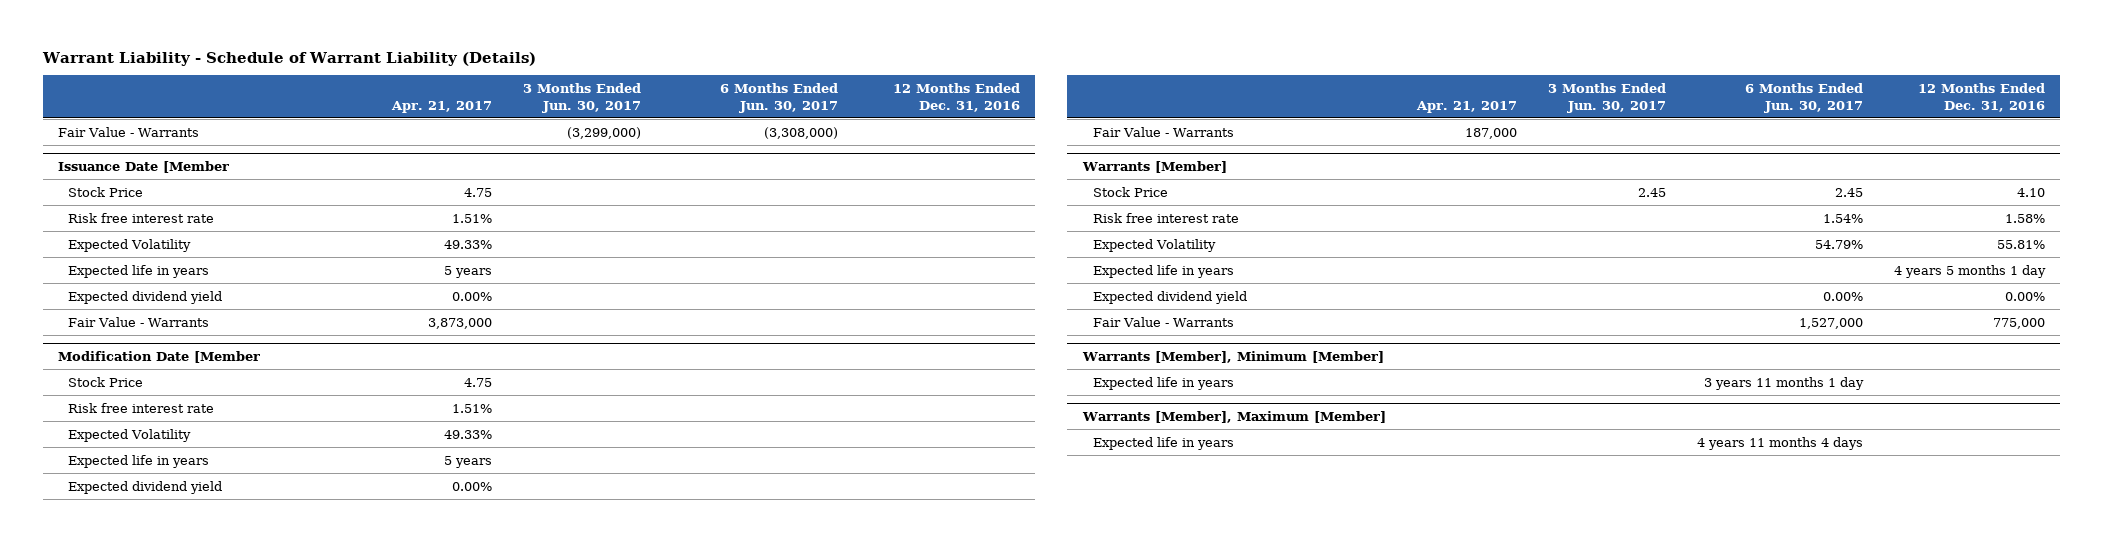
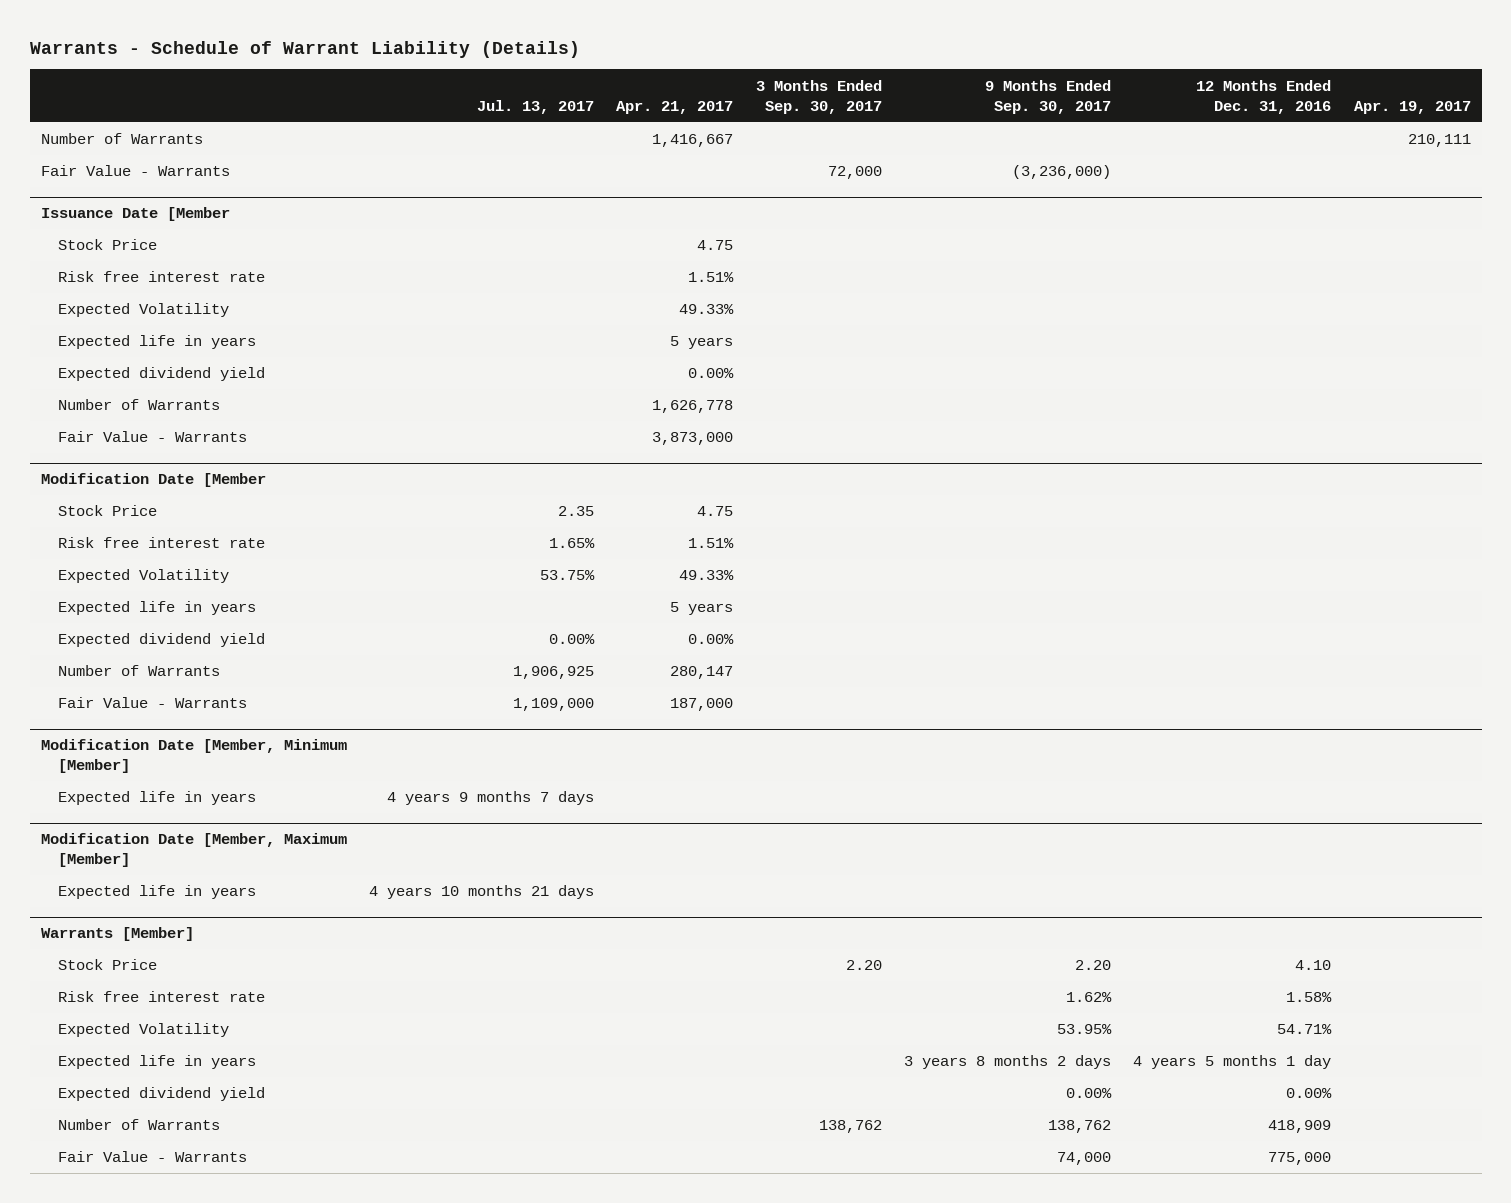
- Warrant Liability - Schedule of Warrant Liability (Details)
+ Warrants - Schedule of Warrant Liability (Details)
- | Apr. 21, 2017 | 3 Months Ended Jun. 30, 2017 | 6 Months Ended Jun. 30, 2017 | 12 Months Ended Dec. 31, 2016
+ | Jul. 13, 2017 | Apr. 21, 2017 | 3 Months Ended Sep. 30, 2017 | 9 Months Ended Sep. 30, 2017 | 12 Months Ended Dec. 31, 2016 | Apr. 19, 2017
+ Number of Warrants | | 1,416,667 | | | | 210,111
@ Issuance Date [Member
+ Number of Warrants | | 1,626,778 | | | |
@ Modification Date [Member
+ Number of Warrants | 1,906,925 | 280,147 | | | |
+ Modification Date [Member, Minimum [Member]
+ Expected life in years | 4 years 9 months 7 days | | | | |
+ Modification Date [Member, Maximum [Member]
+ Expected life in years | 4 years 10 months 21 days | | | | |
@ Warrants [Member]
- Expected Volatility | | | 54.79% | 55.81%
+ Expected Volatility | | | | 53.95% | 54.71% |
+ Number of Warrants | | | 138,762 | 138,762 | 418,909 |
- Warrants [Member], Minimum [Member]
- Expected life in years | | | 3 years 11 months 1 day |
- Warrants [Member], Maximum [Member]
- Expected life in years | | | 4 years 11 months 4 days |

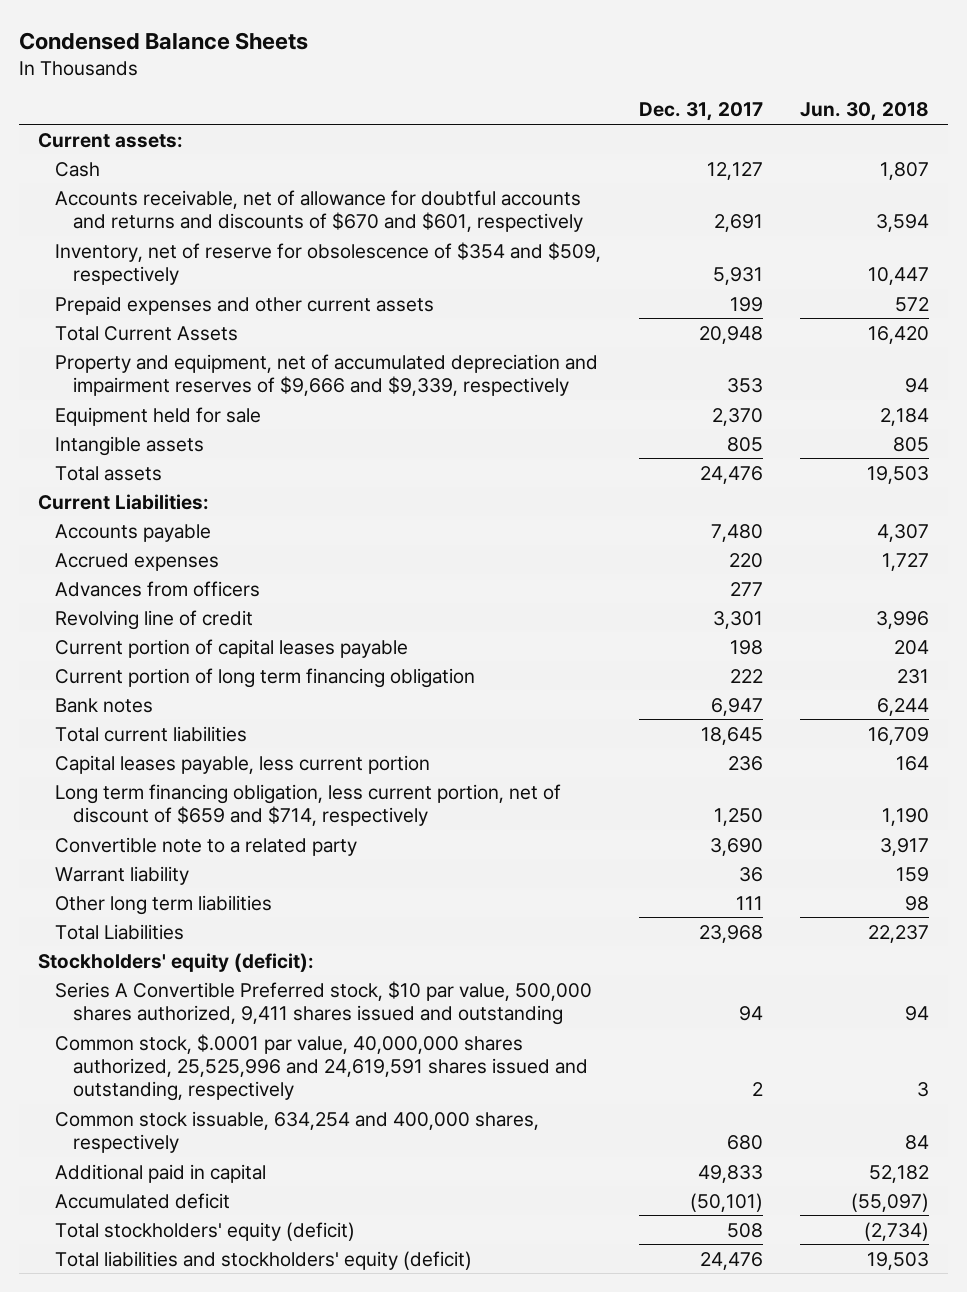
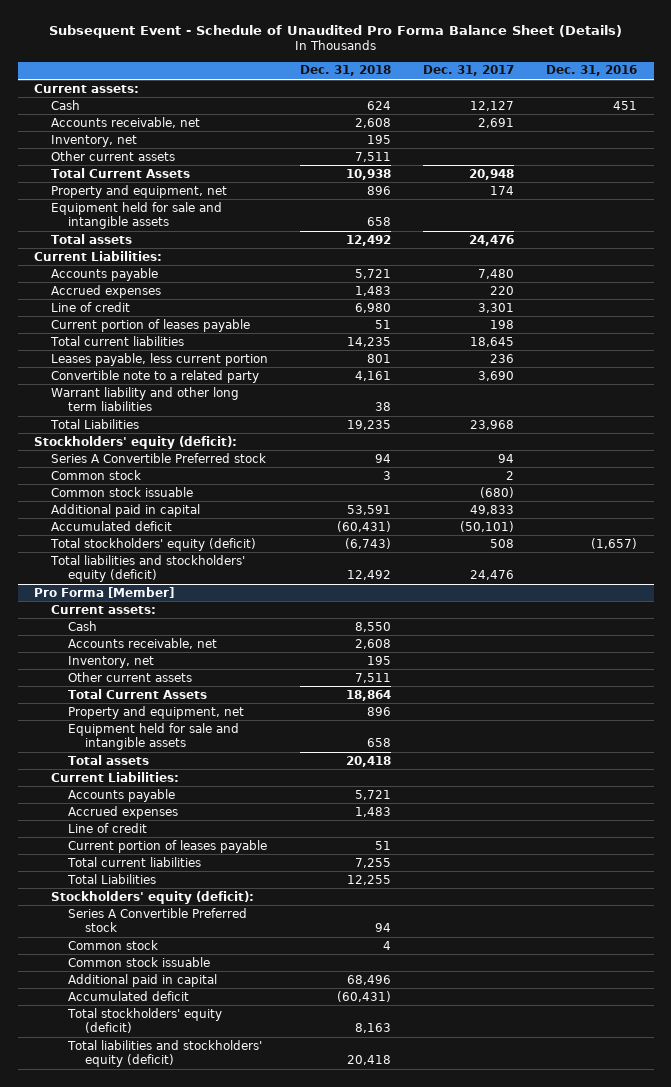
- Condensed Balance Sheets
+ Subsequent Event - Schedule of Unaudited Pro Forma Balance Sheet (Details)
- | Dec. 31, 2017 | Jun. 30, 2018
+ | Dec. 31, 2018 | Dec. 31, 2017 | Dec. 31, 2016
- Accounts receivable, net of allowance for doubtful accounts and returns and discounts of $670 and $601, respectively | 2,691 | 3,594
- Inventory, net of reserve for obsolescence of $354 and $509, respectively | 5,931 | 10,447
- Prepaid expenses and other current assets | 199 | 572
+ Accounts receivable, net | 2,608 | 2,691 |
+ Inventory, net | 195 | |
+ Other current assets | 7,511 | |
- Property and equipment, net of accumulated depreciation and impairment reserves of $9,666 and $9,339, respectively | 353 | 94
- Equipment held for sale | 2,370 | 2,184
- Intangible assets | 805 | 805
+ Property and equipment, net | 896 | 174 |
+ Equipment held for sale and intangible assets | 658 | |
- Advances from officers | 277 |
- Revolving line of credit | 3,301 | 3,996
- Current portion of capital leases payable | 198 | 204
- Current portion of long term financing obligation | 222 | 231
- Bank notes | 6,947 | 6,244
+ Line of credit | 6,980 | 3,301 |
+ Current portion of leases payable | 51 | 198 |
- Capital leases payable, less current portion | 236 | 164
- Long term financing obligation, less current portion, net of discount of $659 and $714, respectively | 1,250 | 1,190
+ Leases payable, less current portion | 801 | 236 |
- Warrant liability | 36 | 159
- Other long term liabilities | 111 | 98
+ Warrant liability and other long term liabilities | 38 | |
- Series A Convertible Preferred stock, $10 par value, 500,000 shares authorized, 9,411 shares issued and outstanding | 94 | 94
- Common stock, $.0001 par value, 40,000,000 shares authorized, 25,525,996 and 24,619,591 shares issued and outstanding, respectively | 2 | 3
- Common stock issuable, 634,254 and 400,000 shares, respectively | 680 | 84
+ Series A Convertible Preferred stock | 94 | 94 |
+ Common stock | 3 | 2 |
+ Common stock issuable | | (680) |
+ Pro Forma [Member]
+ Current assets:
+ Cash | 8,550 | |
+ Accounts receivable, net | 2,608 | |
+ Inventory, net | 195 | |
+ Other current assets | 7,511 | |
+ Total Current Assets | 18,864 | |
+ Property and equipment, net | 896 | |
+ Equipment held for sale and intangible assets | 658 | |
+ Total assets | 20,418 | |
+ Current Liabilities:
+ Accounts payable | 5,721 | |
+ Accrued expenses | 1,483 | |
+ Line of credit
+ Current portion of leases payable | 51 | |
+ Total current liabilities | 7,255 | |
+ Total Liabilities | 12,255 | |
+ Stockholders' equity (deficit):
+ Series A Convertible Preferred stock | 94 | |
+ Common stock | 4 | |
+ Common stock issuable
+ Additional paid in capital | 68,496 | |
+ Accumulated deficit | (60,431) | |
+ Total stockholders' equity (deficit) | 8,163 | |
+ Total liabilities and stockholders' equity (deficit) | 20,418 | |

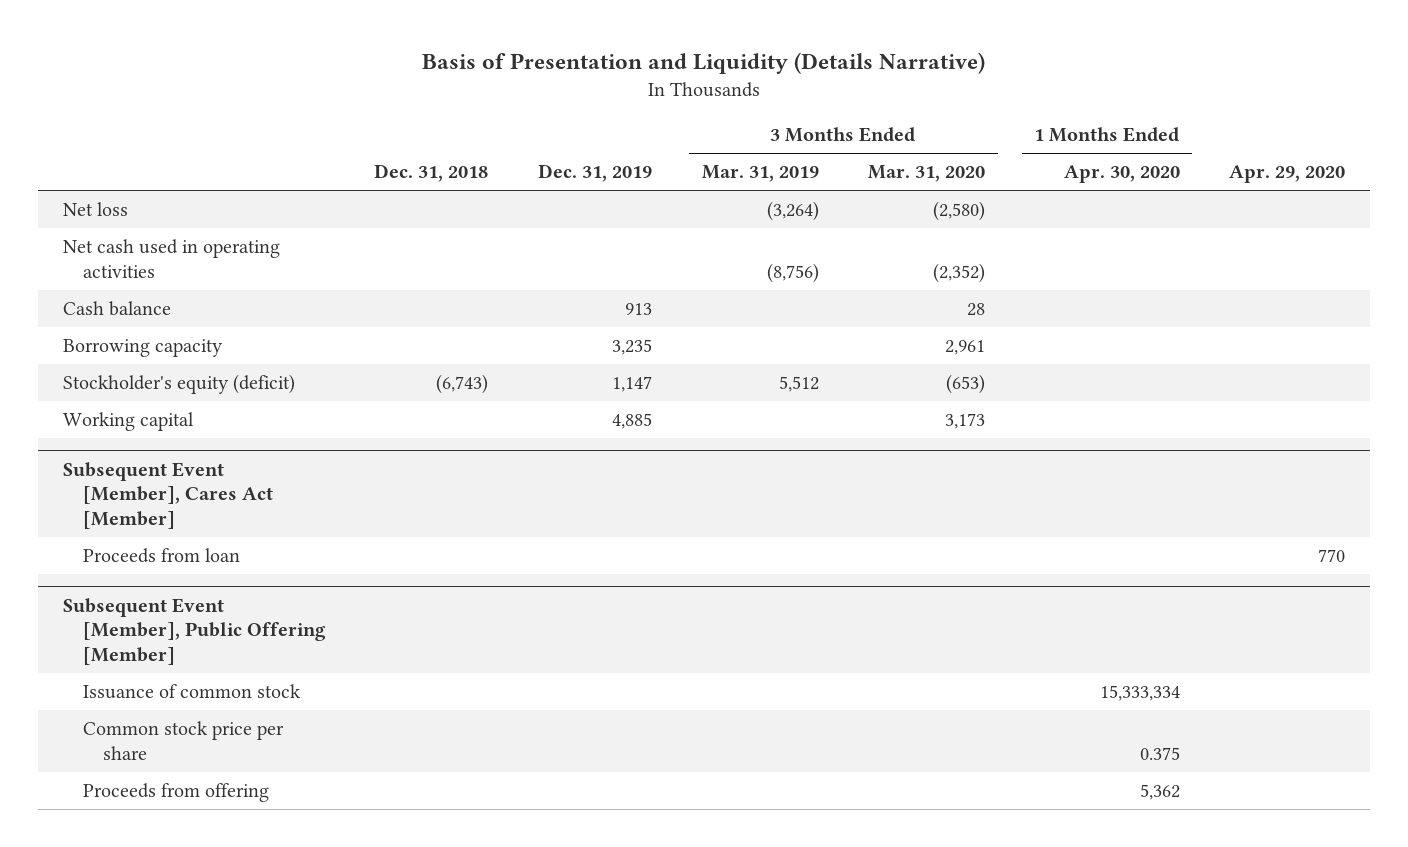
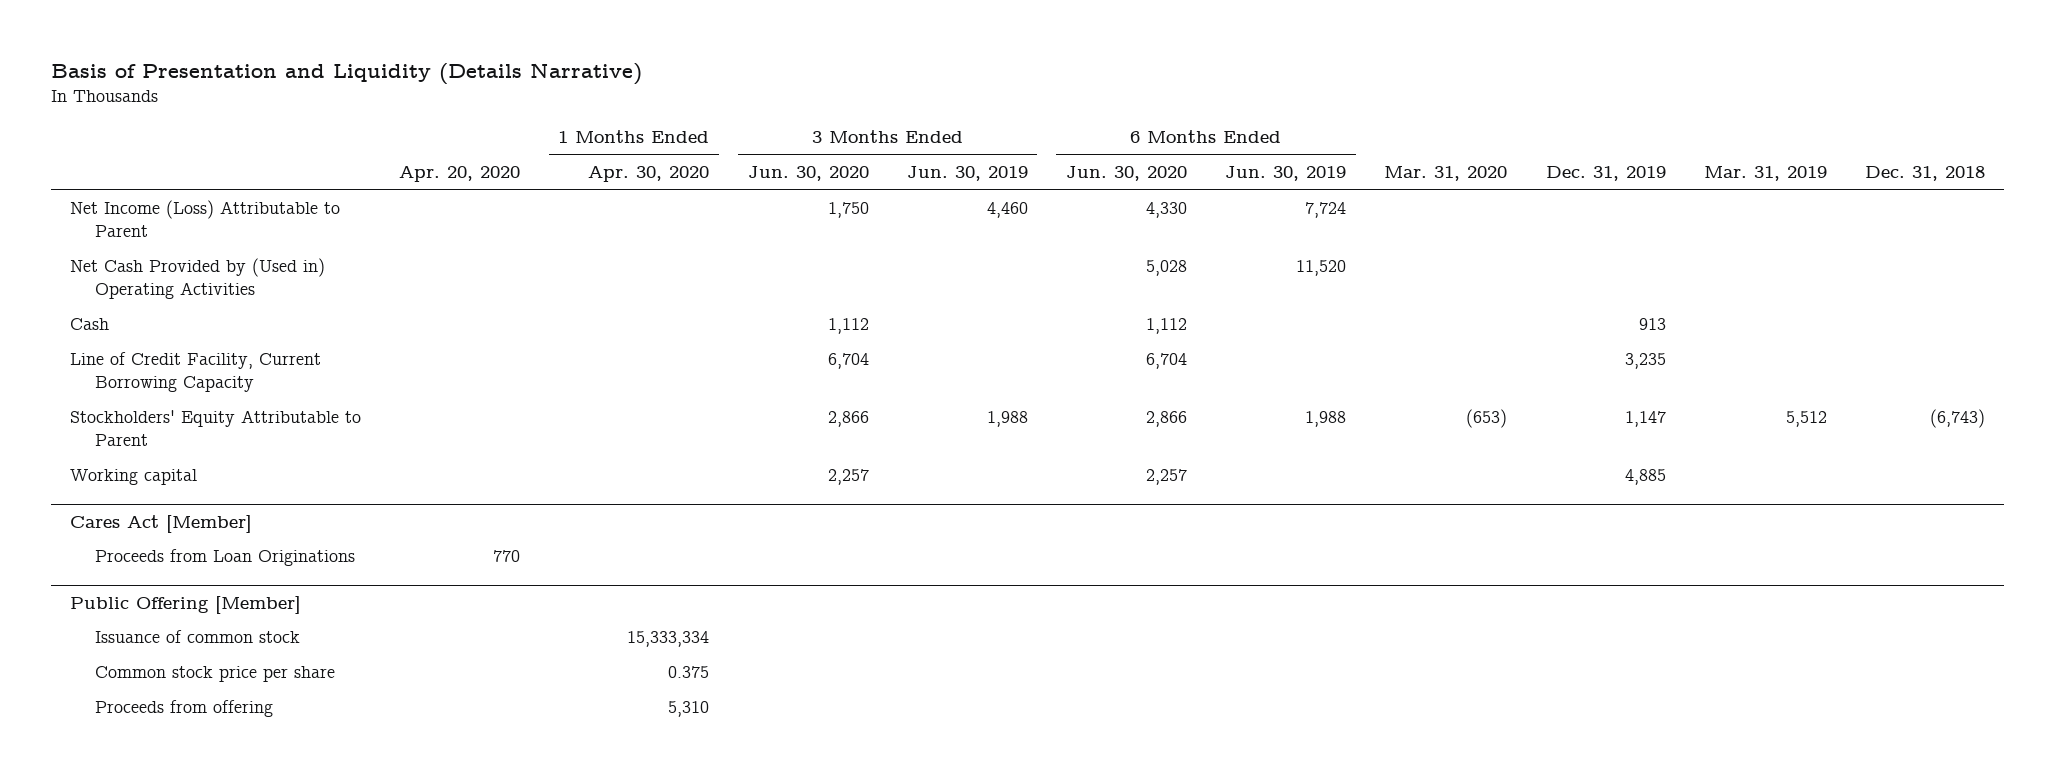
- | Dec. 31, 2018 | Dec. 31, 2019 | 3 Months Ended Mar. 31, 2019 | 3 Months Ended Mar. 31, 2020 | 1 Months Ended Apr. 30, 2020 | Apr. 29, 2020
+ | Apr. 20, 2020 | 1 Months Ended Apr. 30, 2020 | 3 Months Ended Jun. 30, 2020 | 3 Months Ended Jun. 30, 2019 | 6 Months Ended Jun. 30, 2020 | 6 Months Ended Jun. 30, 2019 | Mar. 31, 2020 | Dec. 31, 2019 | Mar. 31, 2019 | Dec. 31, 2018
- Net loss | | | (3,264) | (2,580) | |
- Net cash used in operating activities | | | (8,756) | (2,352) | |
- Cash balance | | 913 | | 28 | |
- Borrowing capacity | | 3,235 | | 2,961 | |
- Stockholder's equity (deficit) | (6,743) | 1,147 | 5,512 | (653) | |
+ Net Income (Loss) Attributable to Parent | | | 1,750 | 4,460 | 4,330 | 7,724 | | | |
+ Net Cash Provided by (Used in) Operating Activities | | | | | 5,028 | 11,520 | | | |
+ Cash | | | 1,112 | | 1,112 | | | 913 | |
+ Line of Credit Facility, Current Borrowing Capacity | | | 6,704 | | 6,704 | | | 3,235 | |
+ Stockholders' Equity Attributable to Parent | | | 2,866 | 1,988 | 2,866 | 1,988 | (653) | 1,147 | 5,512 | (6,743)
- Subsequent Event [Member], Cares Act [Member]
- Proceeds from loan | | | | | | 770
- Subsequent Event [Member], Public Offering [Member]
+ Cares Act [Member]
+ Proceeds from Loan Originations | 770 | | | | | | | | |
+ Public Offering [Member]
- Proceeds from offering | | | | | 5,362 |
+ Proceeds from offering | | 5,310 | | | | | | | |

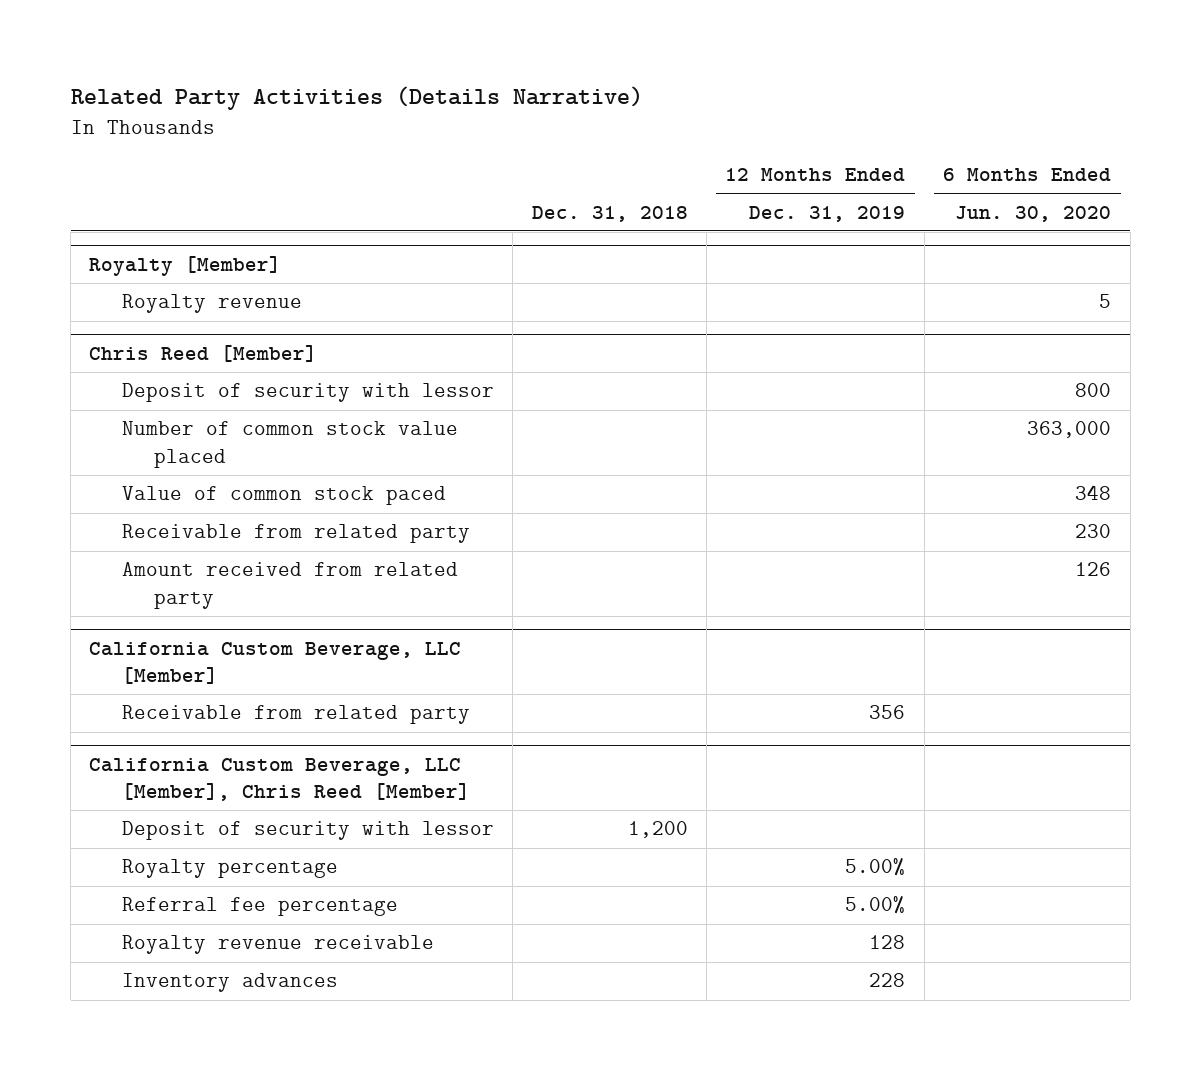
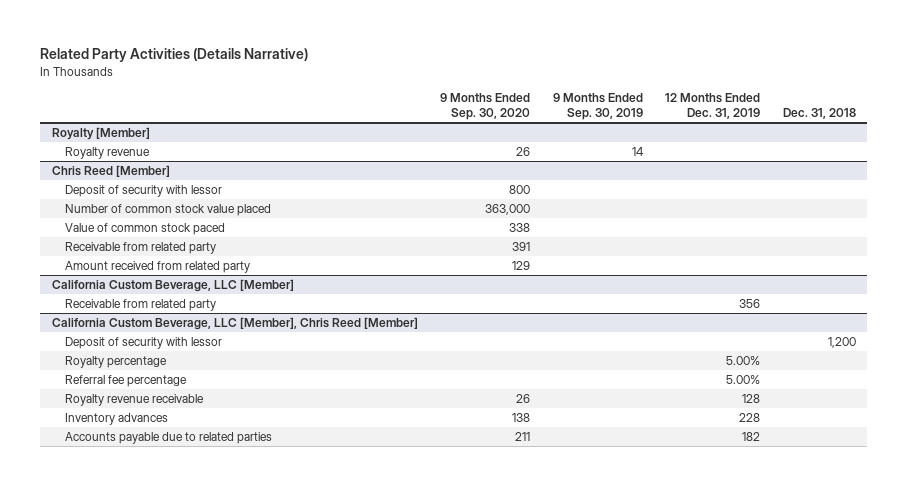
- | Dec. 31, 2018 | 12 Months Ended Dec. 31, 2019 | 6 Months Ended Jun. 30, 2020
+ | 9 Months Ended Sep. 30, 2020 | 9 Months Ended Sep. 30, 2019 | 12 Months Ended Dec. 31, 2019 | Dec. 31, 2018
@ California Custom Beverage, LLC [Member], Chris Reed [Member]
+ Accounts payable due to related parties | 211 | | 182 |

